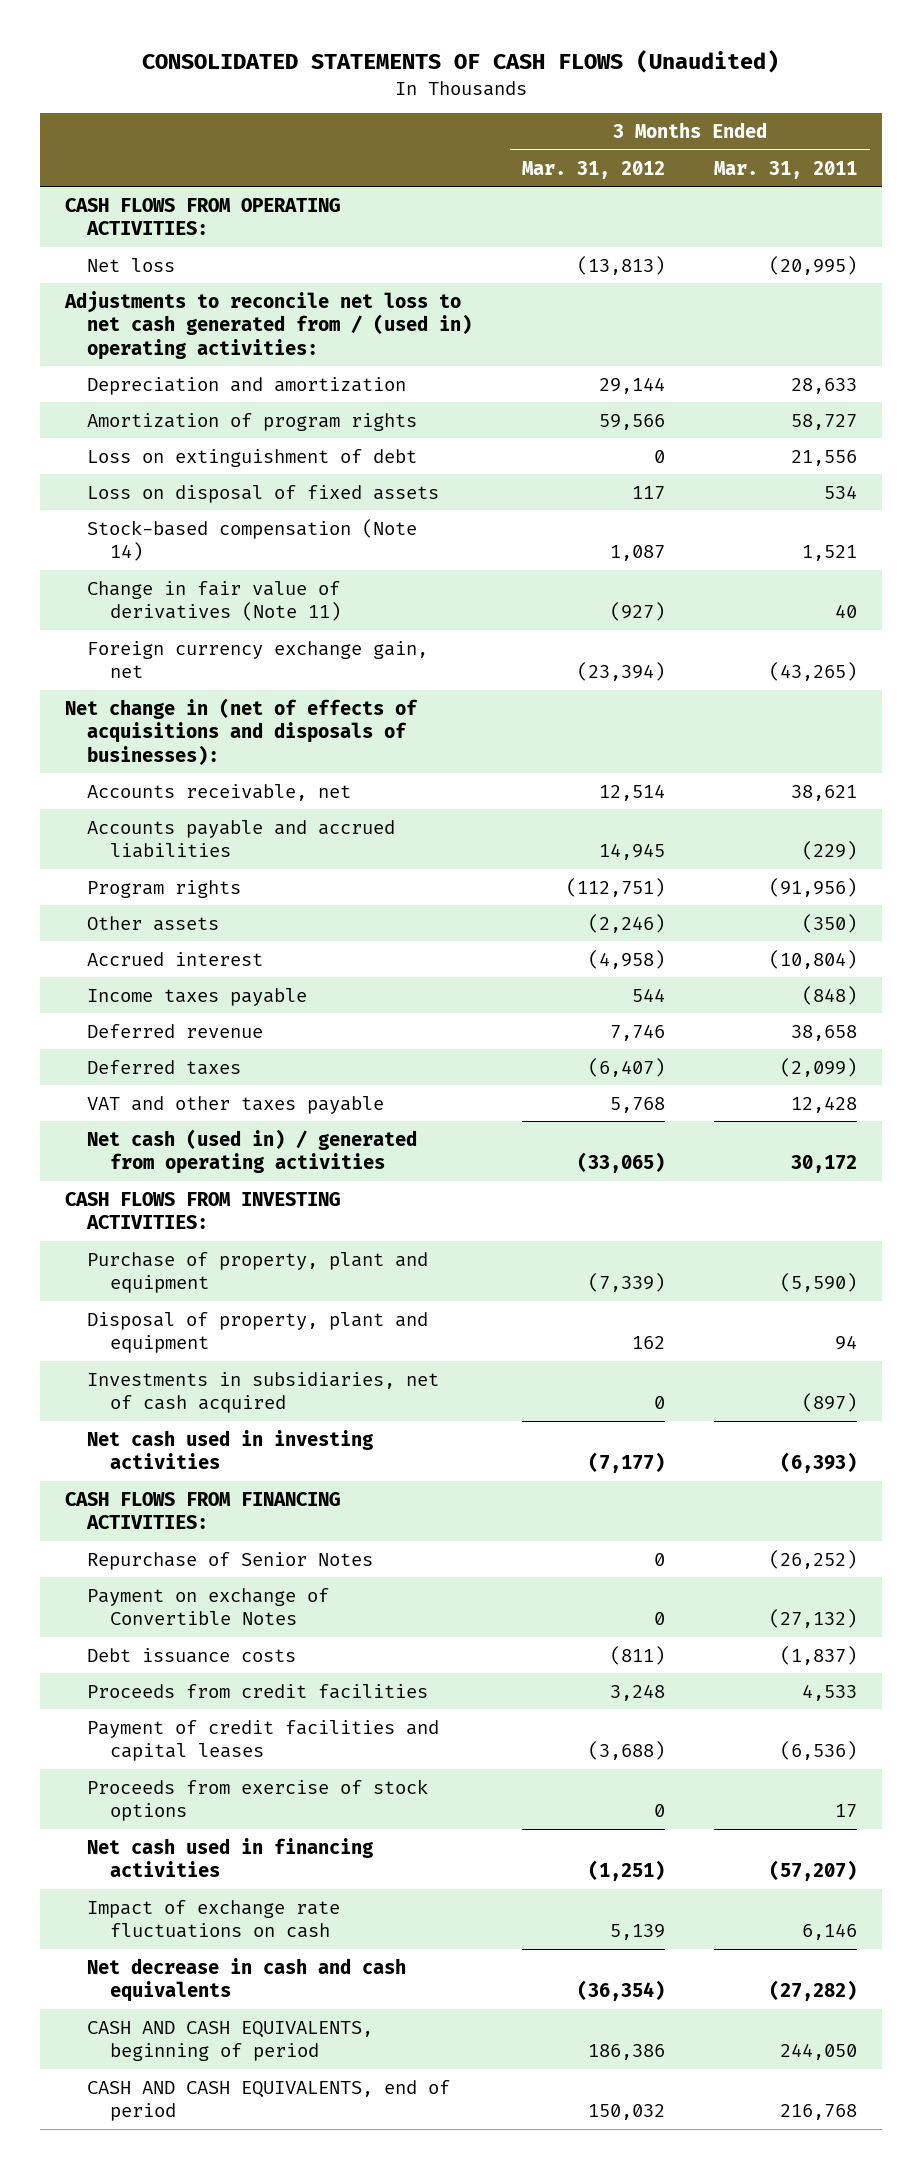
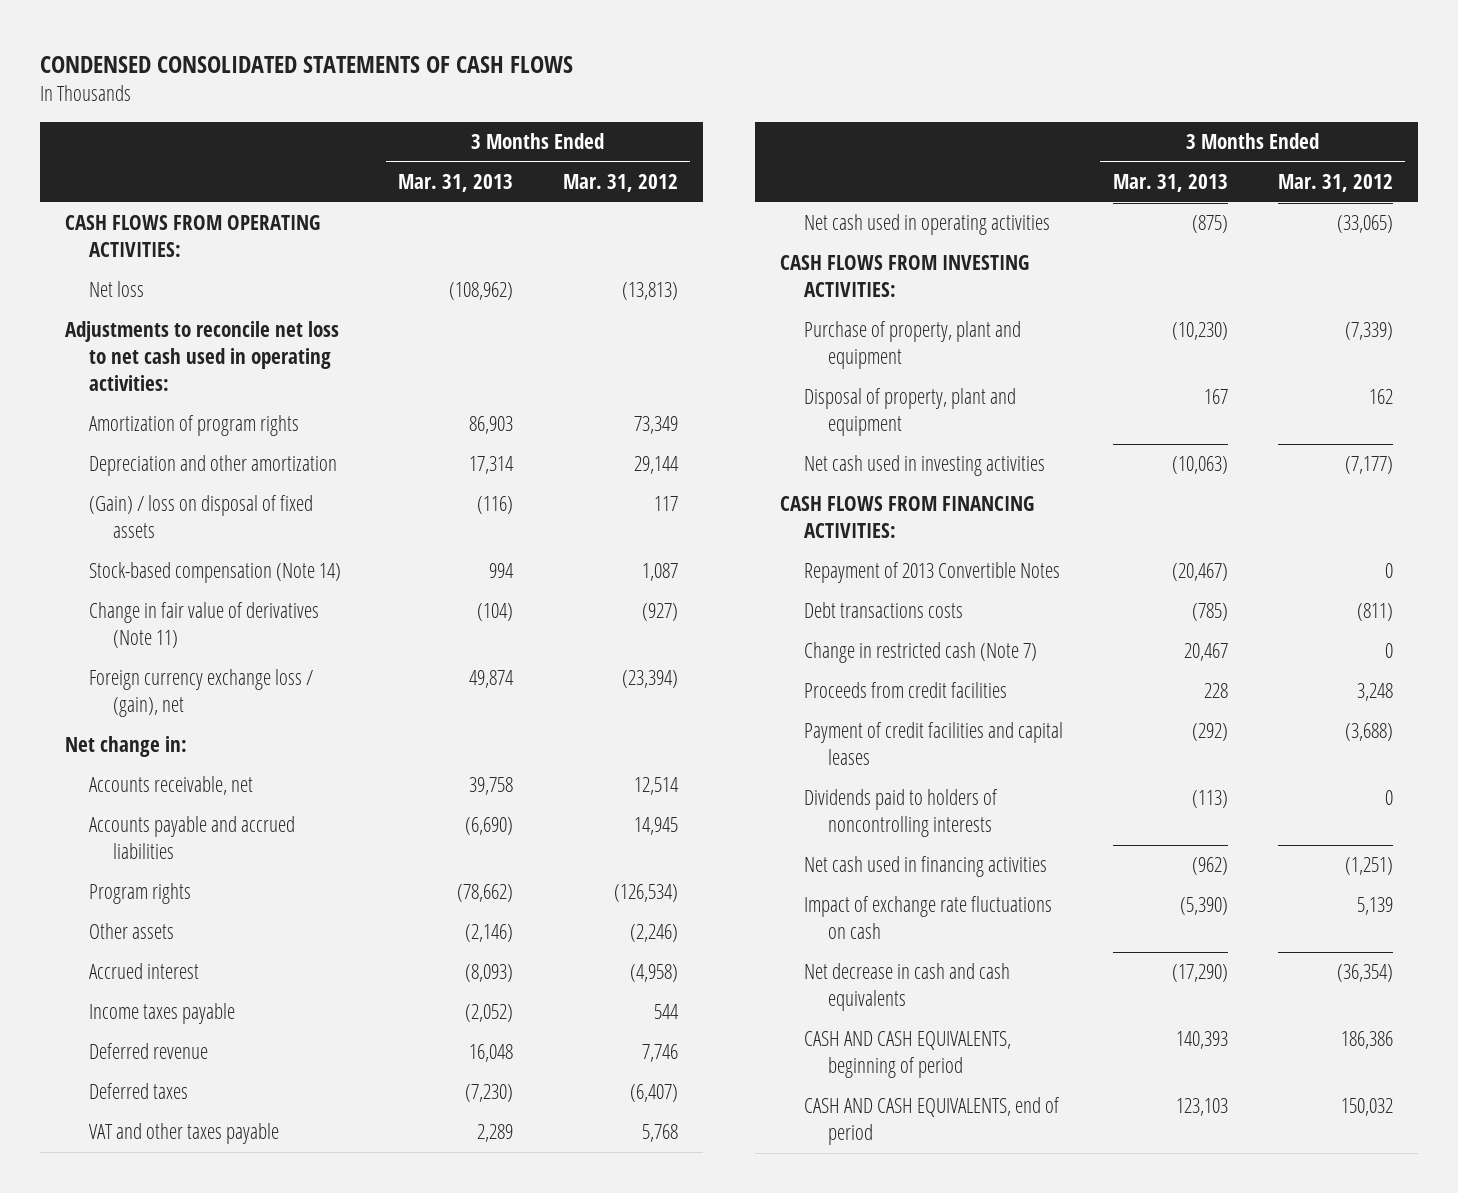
- CONSOLIDATED STATEMENTS OF CASH FLOWS (Unaudited)
+ CONDENSED CONSOLIDATED STATEMENTS OF CASH FLOWS
- | 3 Months Ended Mar. 31, 2012 | 3 Months Ended Mar. 31, 2011
+ | 3 Months Ended Mar. 31, 2013 | 3 Months Ended Mar. 31, 2012
- Adjustments to reconcile net loss to net cash generated from / (used in) operating activities:
- Depreciation and amortization | 29,144 | 28,633
- Amortization of program rights | 59,566 | 58,727
- Loss on extinguishment of debt | 0 | 21,556
- Loss on disposal of fixed assets | 117 | 534
+ Adjustments to reconcile net loss to net cash used in operating activities:
+ Amortization of program rights | 86,903 | 73,349
+ Depreciation and other amortization | 17,314 | 29,144
+ (Gain) / loss on disposal of fixed assets | (116) | 117
- Foreign currency exchange gain, net | (23,394) | (43,265)
- Net change in (net of effects of acquisitions and disposals of businesses):
+ Foreign currency exchange loss / (gain), net | 49,874 | (23,394)
+ Net change in:
- Program rights | (112,751) | (91,956)
+ Program rights | (78,662) | (126,534)
- Net cash (used in) / generated from operating activities | (33,065) | 30,172
+ Net cash used in operating activities | (875) | (33,065)
- Investments in subsidiaries, net of cash acquired | 0 | (897)
- Repurchase of Senior Notes | 0 | (26,252)
- Payment on exchange of Convertible Notes | 0 | (27,132)
- Debt issuance costs | (811) | (1,837)
+ Repayment of 2013 Convertible Notes | (20,467) | 0
+ Debt transactions costs | (785) | (811)
+ Change in restricted cash (Note 7) | 20,467 | 0
- Proceeds from exercise of stock options | 0 | 17
+ Dividends paid to holders of noncontrolling interests | (113) | 0

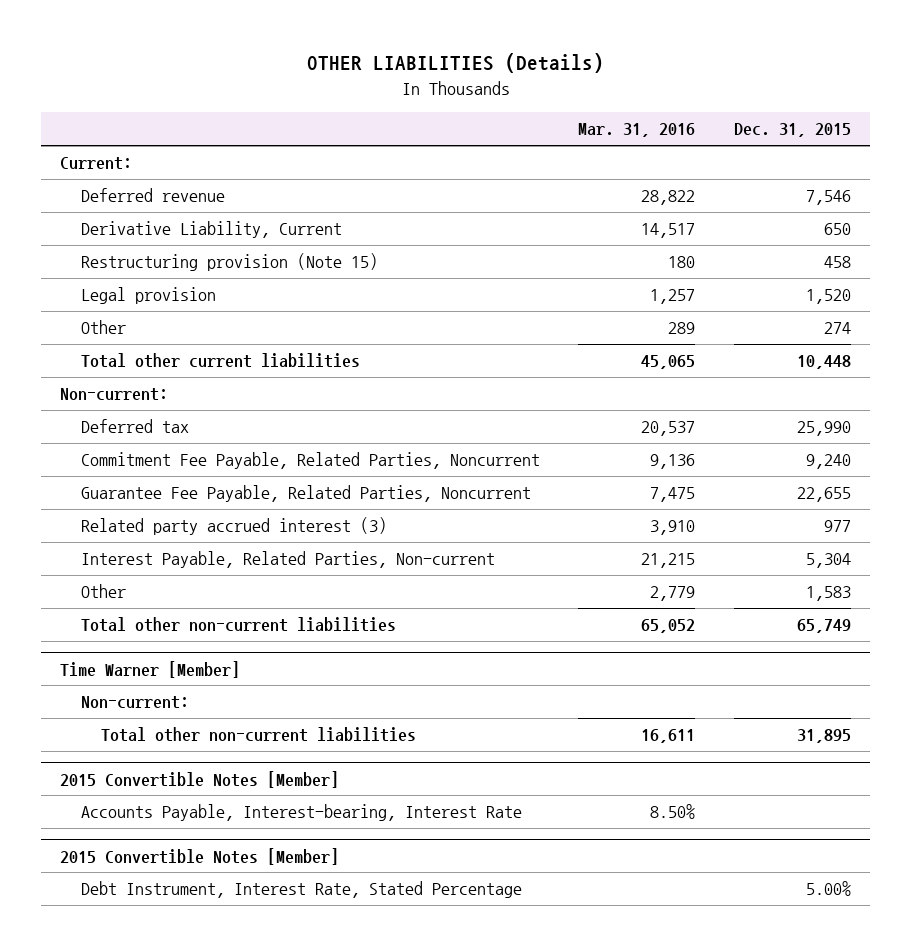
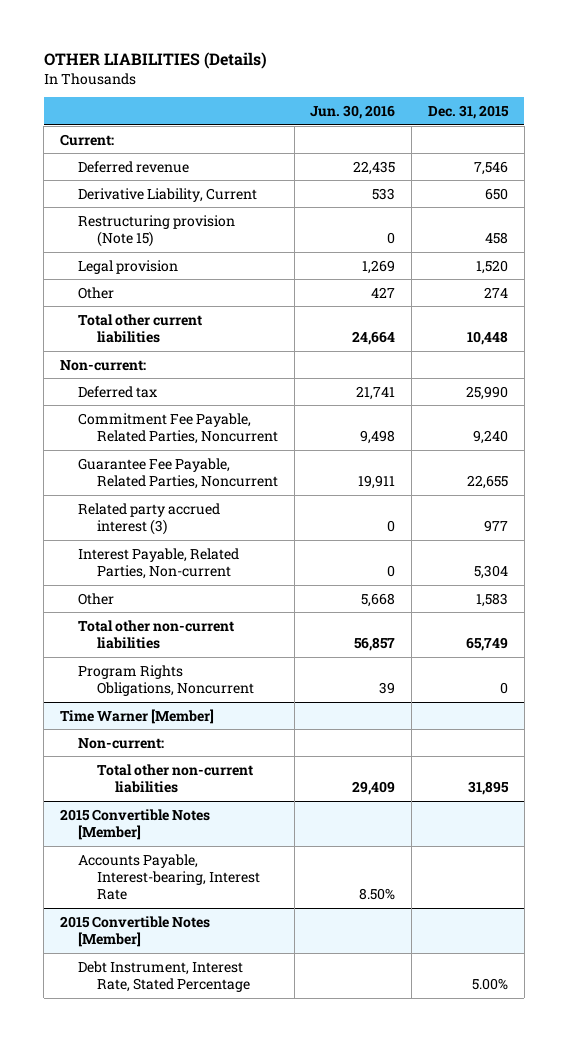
- | Mar. 31, 2016 | Dec. 31, 2015
+ | Jun. 30, 2016 | Dec. 31, 2015
+ Program Rights Obligations, Noncurrent | 39 | 0

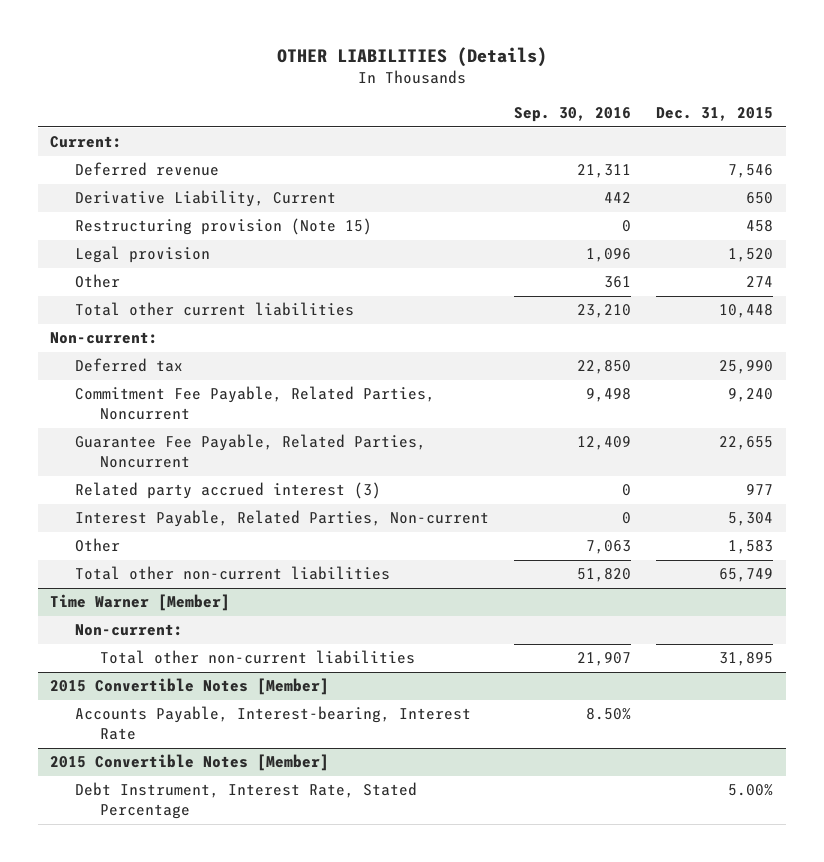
- | Jun. 30, 2016 | Dec. 31, 2015
+ | Sep. 30, 2016 | Dec. 31, 2015
- Program Rights Obligations, Noncurrent | 39 | 0

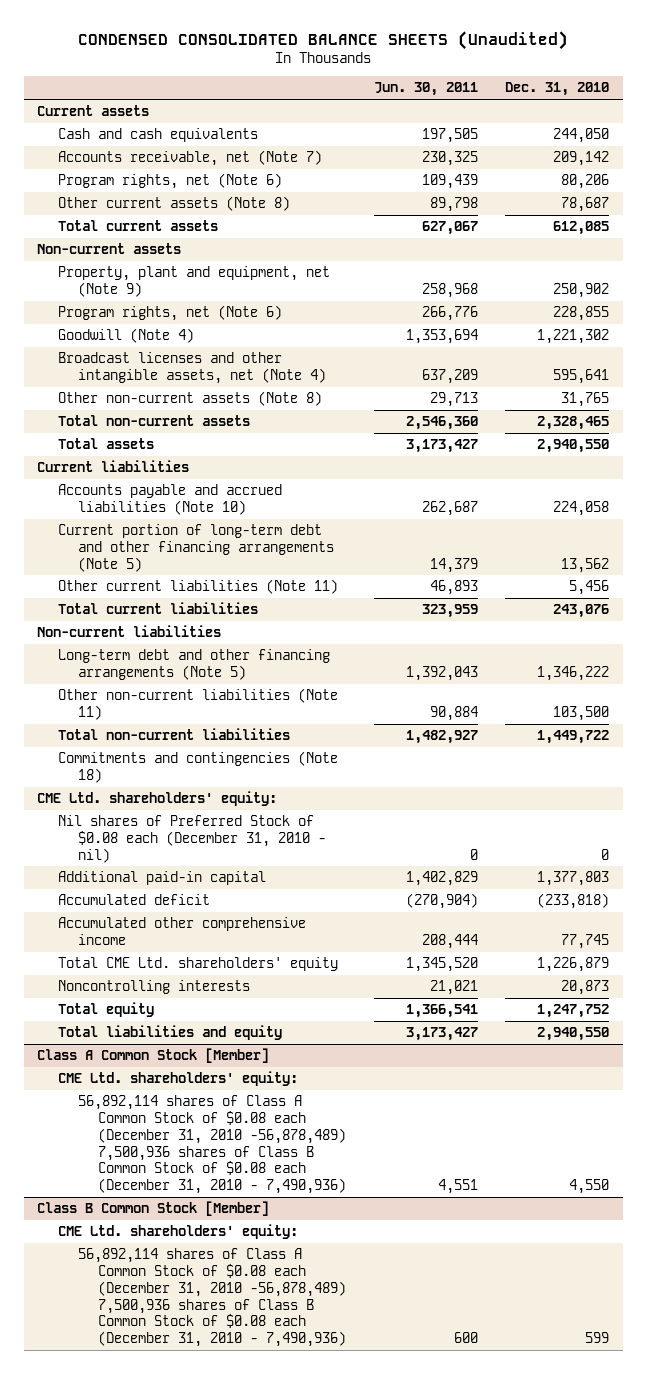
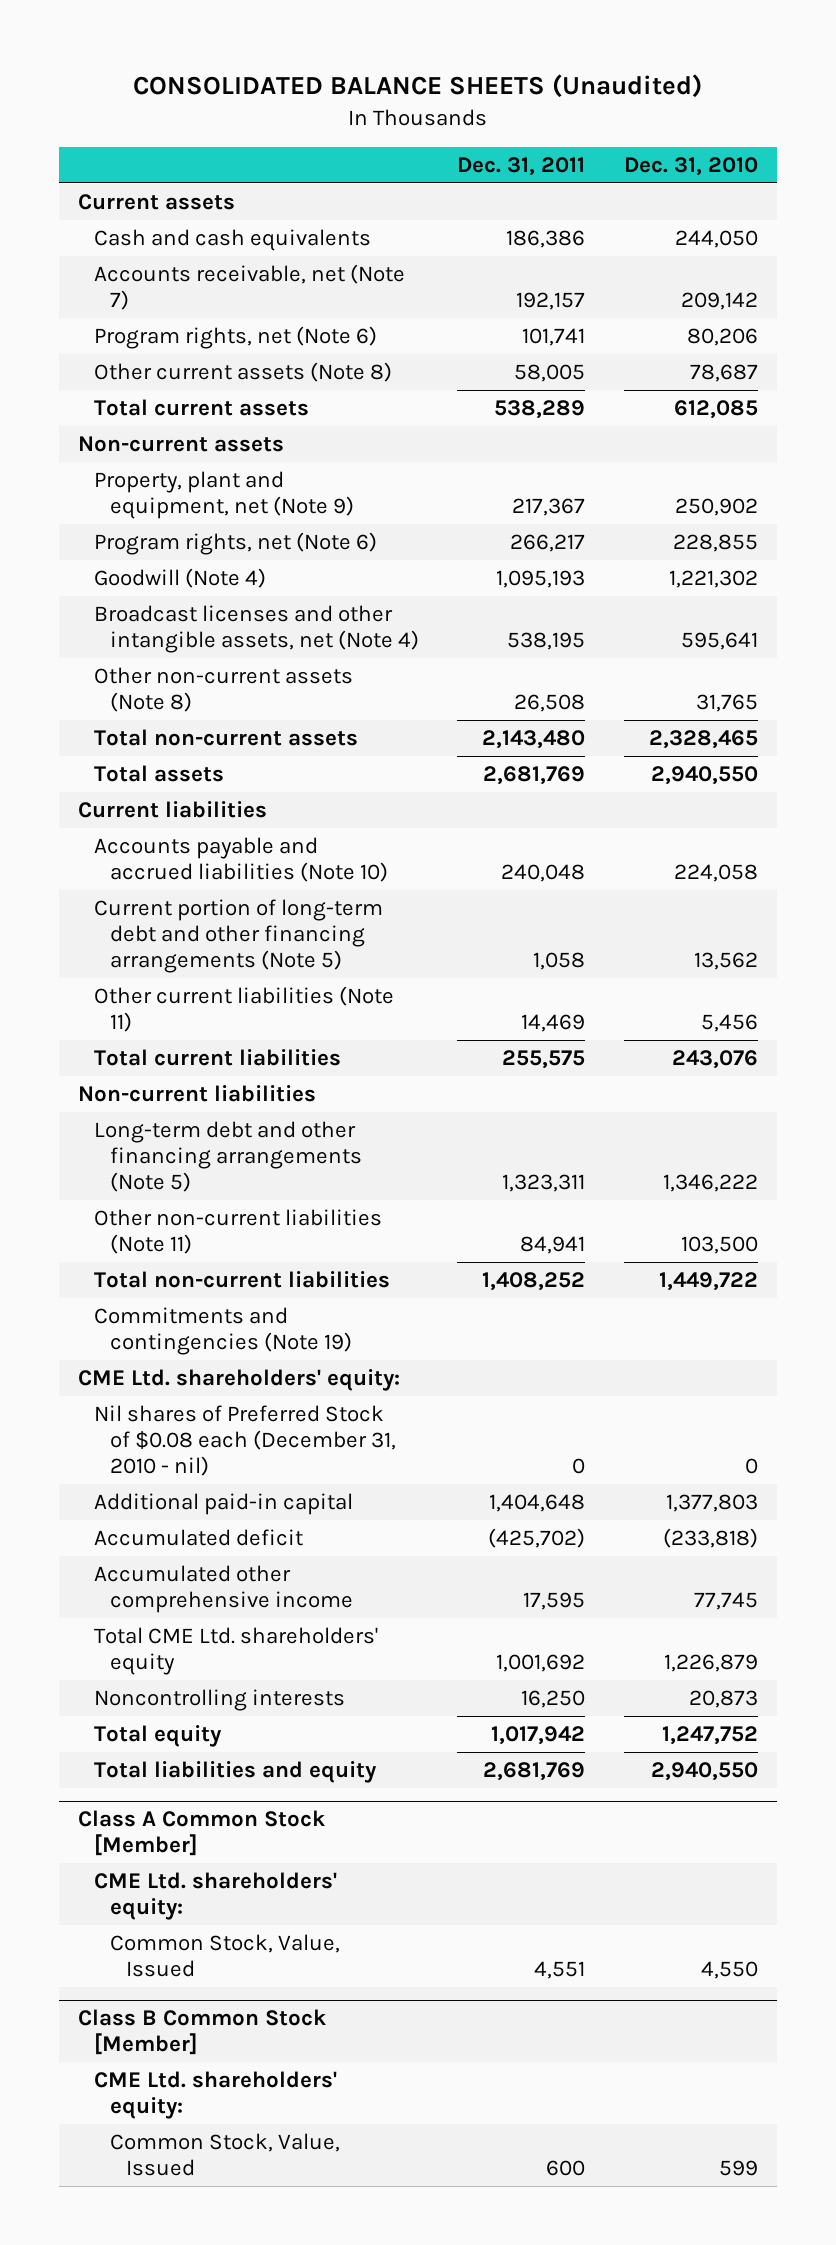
- CONDENSED CONSOLIDATED BALANCE SHEETS (Unaudited)
+ CONSOLIDATED BALANCE SHEETS (Unaudited)
- | Jun. 30, 2011 | Dec. 31, 2010
+ | Dec. 31, 2011 | Dec. 31, 2010
- Commitments and contingencies (Note 18)
+ Commitments and contingencies (Note 19)
@ Class A Common Stock [Member]
- 56,892,114 shares of Class A Common Stock of $0.08 each (December 31, 2010 -56,878,489) 7,500,936 shares of Class B Common Stock of $0.08 each (December 31, 2010 - 7,490,936) | 4,551 | 4,550
+ Common Stock, Value, Issued | 4,551 | 4,550
@ Class B Common Stock [Member]
- 56,892,114 shares of Class A Common Stock of $0.08 each (December 31, 2010 -56,878,489) 7,500,936 shares of Class B Common Stock of $0.08 each (December 31, 2010 - 7,490,936) | 600 | 599
+ Common Stock, Value, Issued | 600 | 599

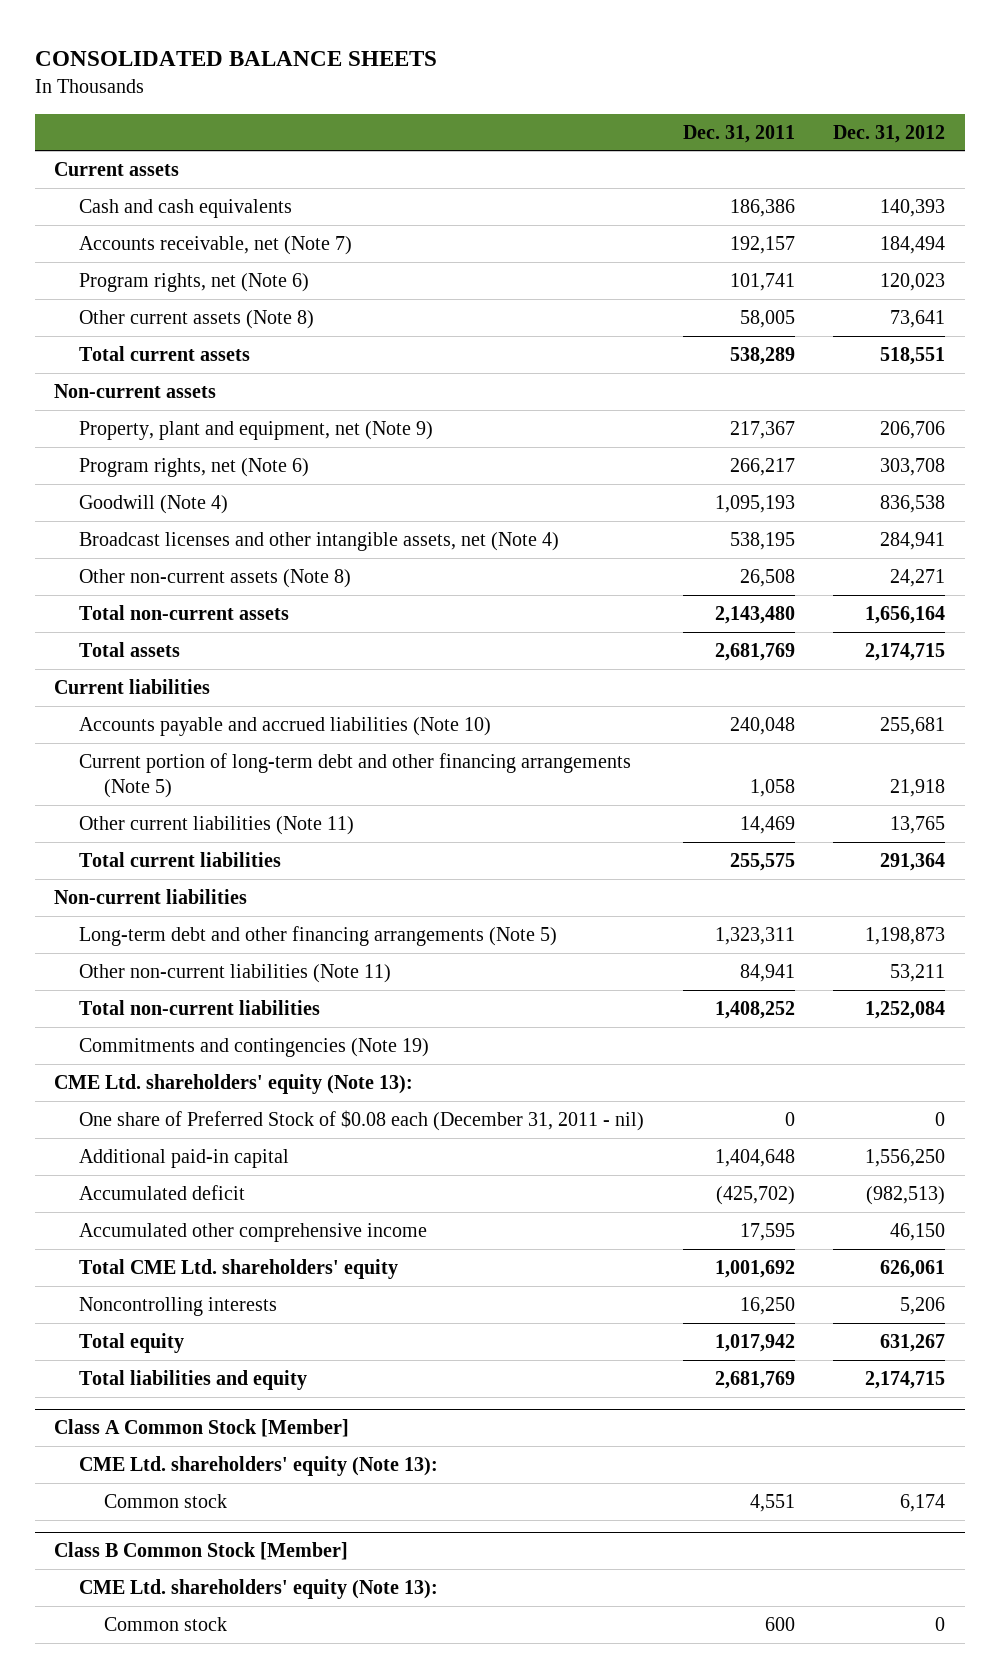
- CONSOLIDATED BALANCE SHEETS (Unaudited)
+ CONSOLIDATED BALANCE SHEETS
- | Dec. 31, 2011 | Dec. 31, 2010
+ | Dec. 31, 2011 | Dec. 31, 2012
- CME Ltd. shareholders' equity:
- Nil shares of Preferred Stock of $0.08 each (December 31, 2010 - nil) | 0 | 0
+ CME Ltd. shareholders' equity (Note 13):
+ One share of Preferred Stock of $0.08 each (December 31, 2011 - nil) | 0 | 0
@ Class A Common Stock [Member]
- CME Ltd. shareholders' equity:
- Common Stock, Value, Issued | 4,551 | 4,550
+ CME Ltd. shareholders' equity (Note 13):
+ Common stock | 4,551 | 6,174
@ Class B Common Stock [Member]
- CME Ltd. shareholders' equity:
- Common Stock, Value, Issued | 600 | 599
+ CME Ltd. shareholders' equity (Note 13):
+ Common stock | 600 | 0

